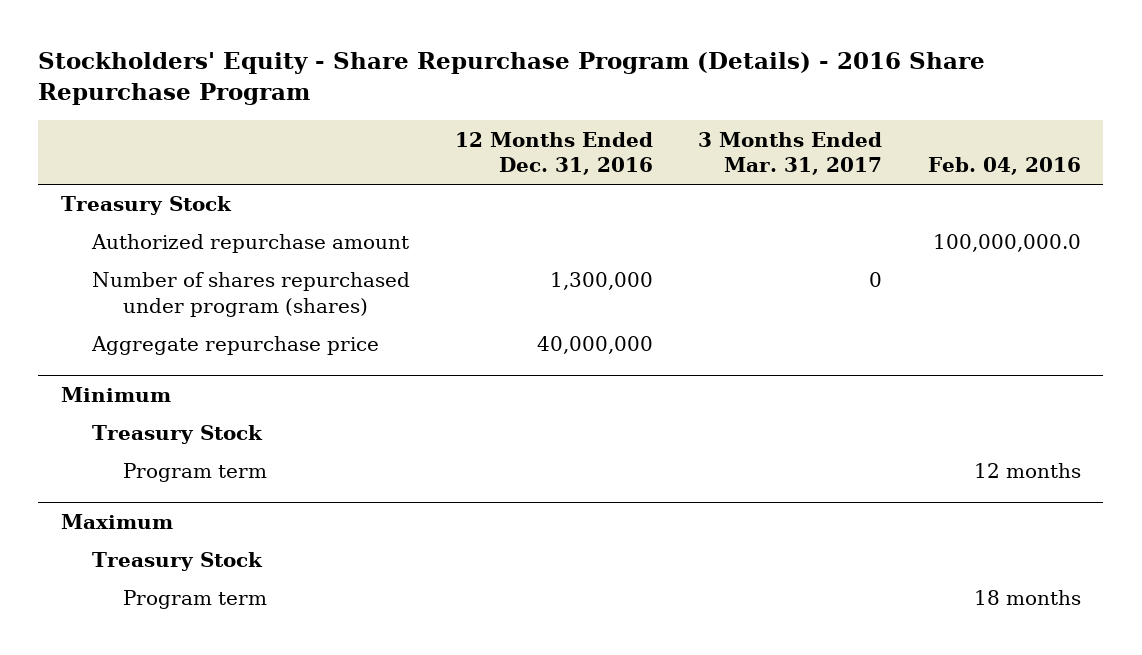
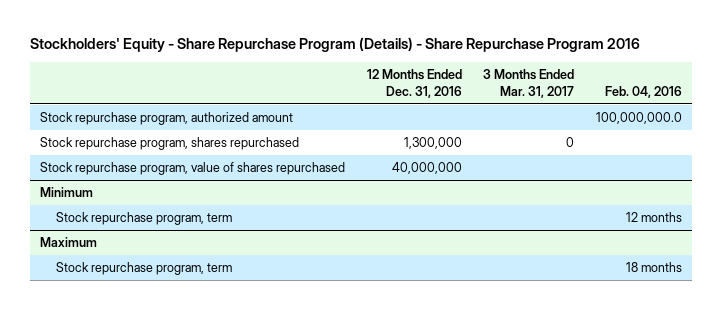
- Stockholders' Equity - Share Repurchase Program (Details) - 2016 Share Repurchase Program
+ Stockholders' Equity - Share Repurchase Program (Details) - Share Repurchase Program 2016
- Treasury Stock
- Authorized repurchase amount | | | 100,000,000.0
- Number of shares repurchased under program (shares) | 1,300,000 | 0 |
- Aggregate repurchase price | 40,000,000 | |
+ Stock repurchase program, authorized amount | | | 100,000,000.0
+ Stock repurchase program, shares repurchased | 1,300,000 | 0 |
+ Stock repurchase program, value of shares repurchased | 40,000,000 | |
@ Minimum
- Treasury Stock
- Program term | | | 12 months
+ Stock repurchase program, term | | | 12 months
@ Maximum
- Treasury Stock
- Program term | | | 18 months
+ Stock repurchase program, term | | | 18 months

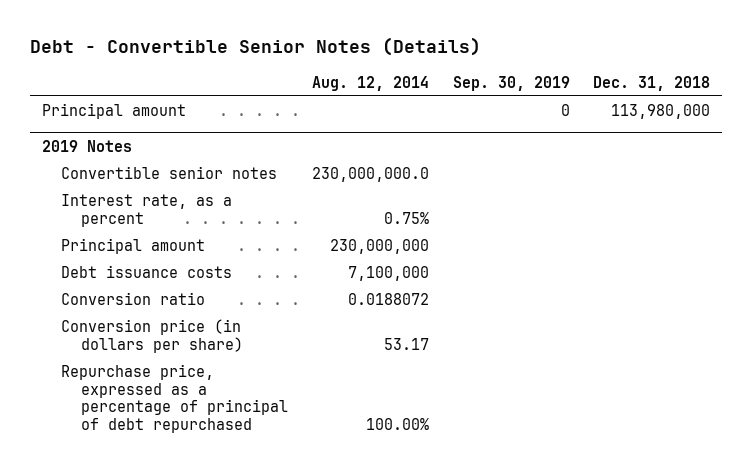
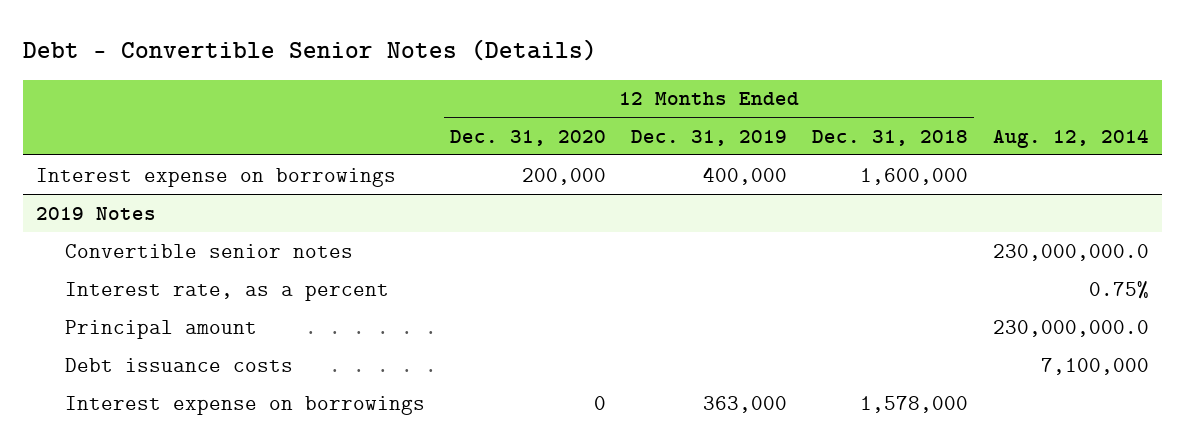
- | Aug. 12, 2014 | Sep. 30, 2019 | Dec. 31, 2018
+ | 12 Months Ended Dec. 31, 2020 | 12 Months Ended Dec. 31, 2019 | 12 Months Ended Dec. 31, 2018 | Aug. 12, 2014
- Principal amount | | 0 | 113,980,000
+ Interest expense on borrowings | 200,000 | 400,000 | 1,600,000 |
@ 2019 Notes
- Principal amount | 230,000,000 | |
+ Principal amount | | | | 230,000,000.0
- Conversion ratio | 0.0188072 | |
- Conversion price (in dollars per share) | 53.17 | |
- Repurchase price, expressed as a percentage of principal of debt repurchased | 100.00% | |
+ Interest expense on borrowings | 0 | 363,000 | 1,578,000 |

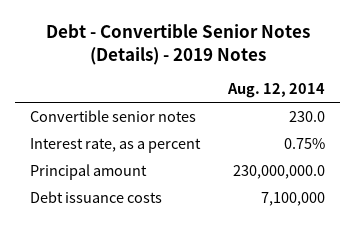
- Debt - Convertible Senior Notes (Details)
+ Debt - Convertible Senior Notes (Details) - 2019 Notes
- | 12 Months Ended Dec. 31, 2020 | 12 Months Ended Dec. 31, 2019 | 12 Months Ended Dec. 31, 2018 | Aug. 12, 2014
+ | Aug. 12, 2014
- Interest expense on borrowings | 200,000 | 400,000 | 1,600,000 |
- 2019 Notes
- Convertible senior notes | | | | 230,000,000.0
+ Convertible senior notes | 230.0
- Interest expense on borrowings | 0 | 363,000 | 1,578,000 |

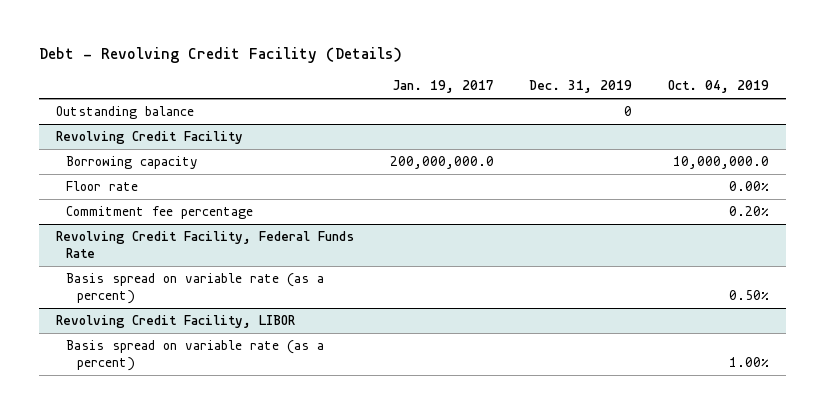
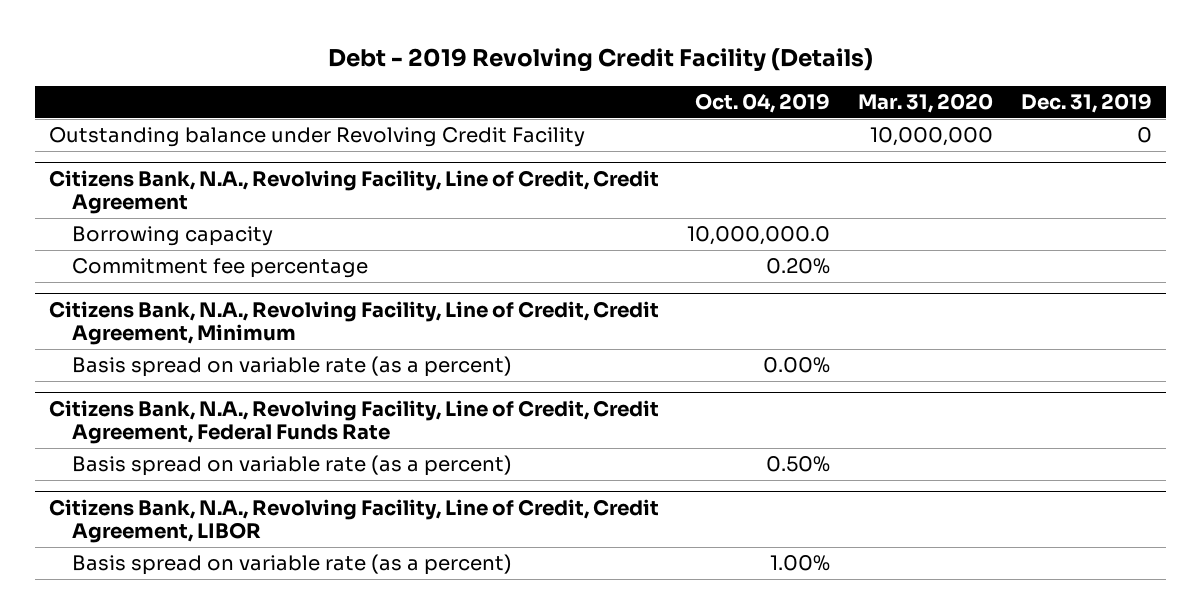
- Debt - Revolving Credit Facility (Details)
+ Debt - 2019 Revolving Credit Facility (Details)
- | Jan. 19, 2017 | Dec. 31, 2019 | Oct. 04, 2019
+ | Oct. 04, 2019 | Mar. 31, 2020 | Dec. 31, 2019
- Outstanding balance | | 0 |
- Revolving Credit Facility
+ Outstanding balance under Revolving Credit Facility | | 10,000,000 | 0
+ Citizens Bank, N.A., Revolving Facility, Line of Credit, Credit Agreement
- Floor rate | | | 0.00%
- Revolving Credit Facility, Federal Funds Rate
+ Citizens Bank, N.A., Revolving Facility, Line of Credit, Credit Agreement, Minimum
+ Basis spread on variable rate (as a percent) | 0.00% | |
+ Citizens Bank, N.A., Revolving Facility, Line of Credit, Credit Agreement, Federal Funds Rate
- Revolving Credit Facility, LIBOR
+ Citizens Bank, N.A., Revolving Facility, Line of Credit, Credit Agreement, LIBOR

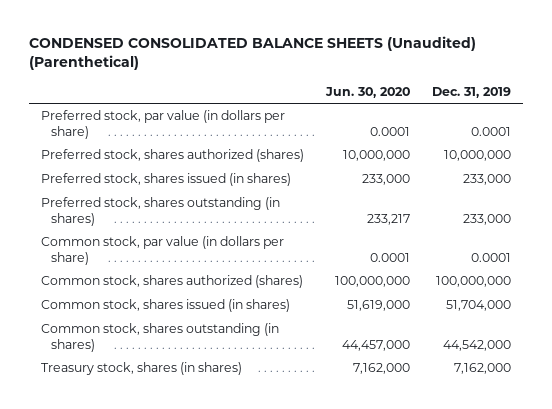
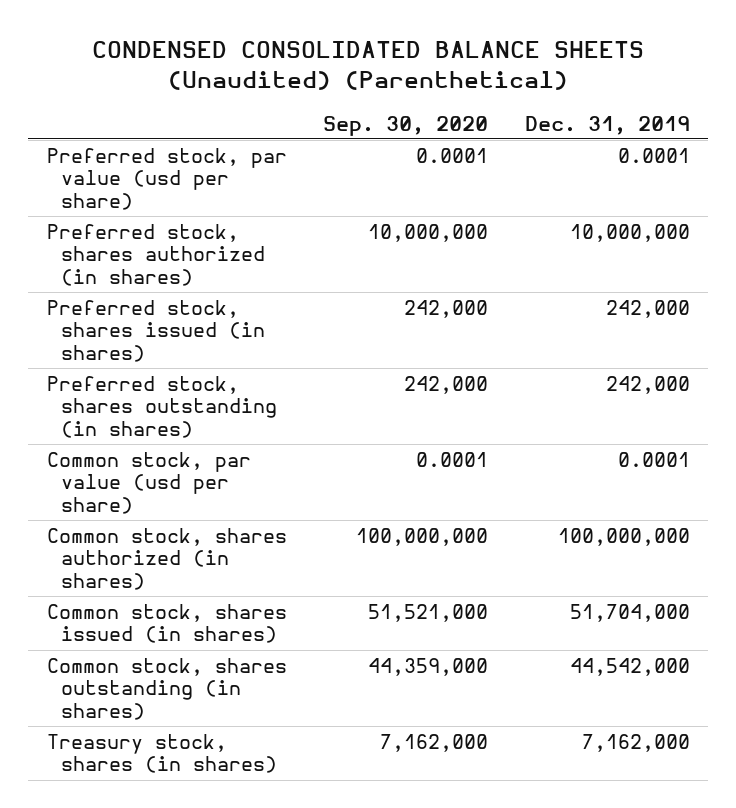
- | Jun. 30, 2020 | Dec. 31, 2019
+ | Sep. 30, 2020 | Dec. 31, 2019
- Preferred stock, par value (in dollars per share) | 0.0001 | 0.0001
- Preferred stock, shares authorized (shares) | 10,000,000 | 10,000,000
- Preferred stock, shares issued (in shares) | 233,000 | 233,000
- Preferred stock, shares outstanding (in shares) | 233,217 | 233,000
- Common stock, par value (in dollars per share) | 0.0001 | 0.0001
- Common stock, shares authorized (shares) | 100,000,000 | 100,000,000
+ Preferred stock, par value (usd per share) | 0.0001 | 0.0001
+ Preferred stock, shares authorized (in shares) | 10,000,000 | 10,000,000
+ Preferred stock, shares issued (in shares) | 242,000 | 242,000
+ Preferred stock, shares outstanding (in shares) | 242,000 | 242,000
+ Common stock, par value (usd per share) | 0.0001 | 0.0001
+ Common stock, shares authorized (in shares) | 100,000,000 | 100,000,000

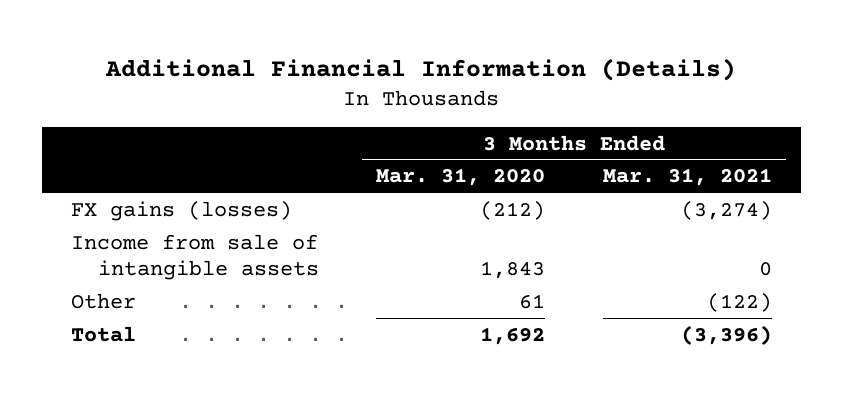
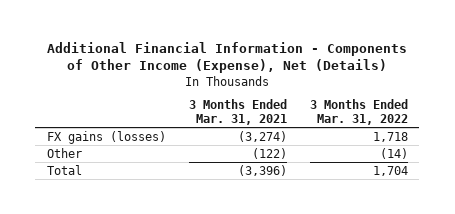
- Additional Financial Information (Details)
+ Additional Financial Information - Components of Other Income (Expense), Net (Details)
- | 3 Months Ended Mar. 31, 2020 | 3 Months Ended Mar. 31, 2021
+ | 3 Months Ended Mar. 31, 2021 | 3 Months Ended Mar. 31, 2022
- Income from sale of intangible assets | 1,843 | 0

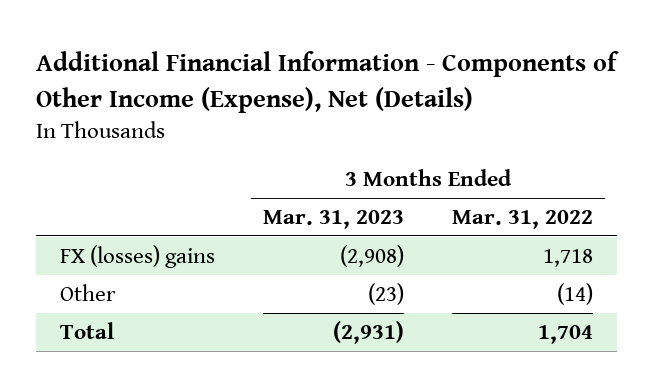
- | 3 Months Ended Mar. 31, 2021 | 3 Months Ended Mar. 31, 2022
+ | 3 Months Ended Mar. 31, 2023 | 3 Months Ended Mar. 31, 2022
- FX gains (losses) | (3,274) | 1,718
+ FX (losses) gains | (2,908) | 1,718

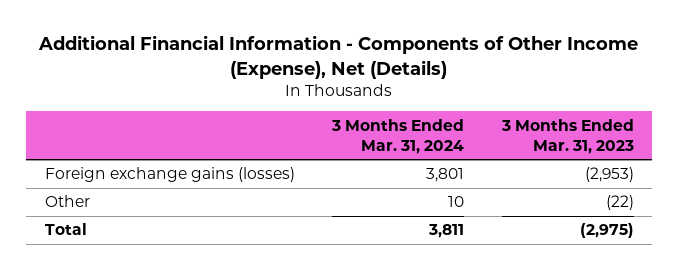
- | 3 Months Ended Mar. 31, 2023 | 3 Months Ended Mar. 31, 2022
+ | 3 Months Ended Mar. 31, 2024 | 3 Months Ended Mar. 31, 2023
- FX (losses) gains | (2,908) | 1,718
- Other | (23) | (14)
- Total | (2,931) | 1,704
+ Foreign exchange gains (losses) | 3,801 | (2,953)
+ Other | 10 | (22)
+ Total | 3,811 | (2,975)

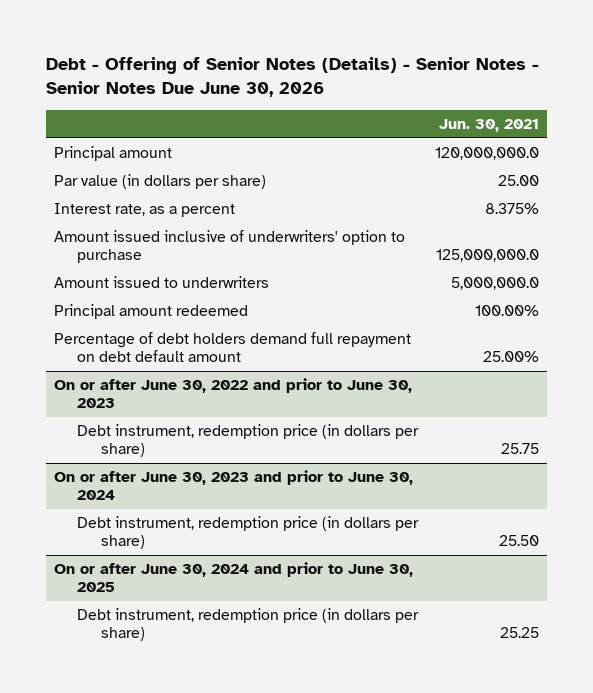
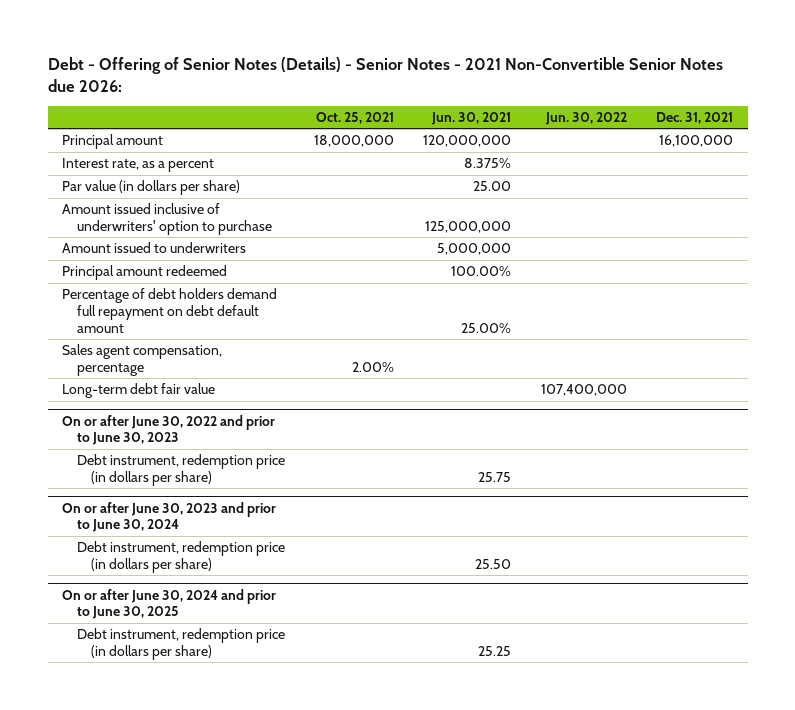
- Debt - Offering of Senior Notes (Details) - Senior Notes - Senior Notes Due June 30, 2026
+ Debt - Offering of Senior Notes (Details) - Senior Notes - 2021 Non-Convertible Senior Notes due 2026:
- | Jun. 30, 2021
+ | Oct. 25, 2021 | Jun. 30, 2021 | Jun. 30, 2022 | Dec. 31, 2021
- Principal amount | 120,000,000.0
+ Principal amount | 18,000,000 | 120,000,000 | | 16,100,000
- Amount issued inclusive of underwriters' option to purchase | 125,000,000.0
- Amount issued to underwriters | 5,000,000.0
moved down: Par value (in dollars per share) | | 25.00 | |
+ Amount issued inclusive of underwriters' option to purchase | | 125,000,000 | |
+ Amount issued to underwriters | | 5,000,000 | |
+ Sales agent compensation, percentage | 2.00% | | |
+ Long-term debt fair value | | | 107,400,000 |

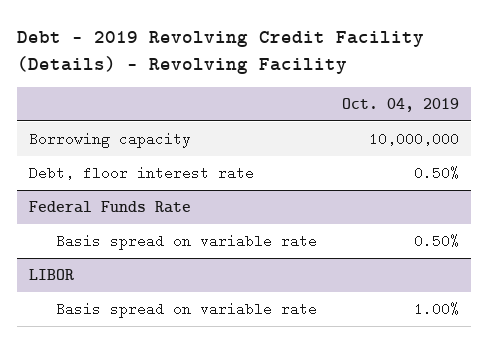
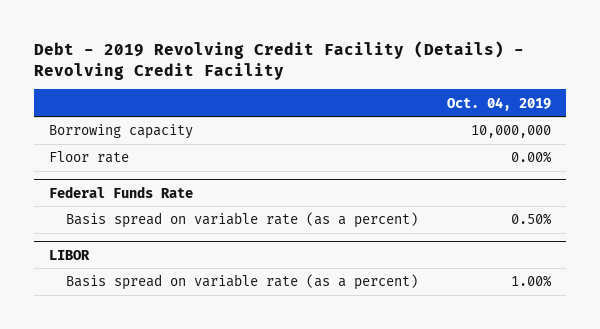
- Debt - 2019 Revolving Credit Facility (Details) - Revolving Facility
+ Debt - 2019 Revolving Credit Facility (Details) - Revolving Credit Facility
- Debt, floor interest rate | 0.50%
+ Floor rate | 0.00%
@ Federal Funds Rate
- Basis spread on variable rate | 0.50%
+ Basis spread on variable rate (as a percent) | 0.50%
@ LIBOR
- Basis spread on variable rate | 1.00%
+ Basis spread on variable rate (as a percent) | 1.00%

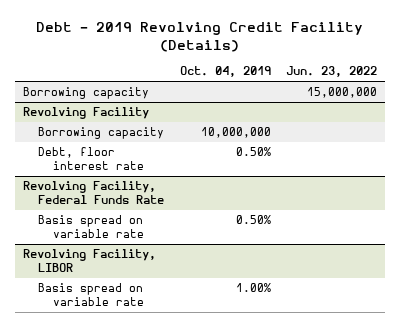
- Debt - 2019 Revolving Credit Facility (Details) - Revolving Credit Facility
+ Debt - 2019 Revolving Credit Facility (Details)
- | Oct. 04, 2019
+ | Oct. 04, 2019 | Jun. 23, 2022
+ Borrowing capacity | | 15,000,000
+ Revolving Facility
- Floor rate | 0.00%
- Federal Funds Rate
- Basis spread on variable rate (as a percent) | 0.50%
- LIBOR
- Basis spread on variable rate (as a percent) | 1.00%
+ Debt, floor interest rate | 0.50% |
+ Revolving Facility, Federal Funds Rate
+ Basis spread on variable rate | 0.50% |
+ Revolving Facility, LIBOR
+ Basis spread on variable rate | 1.00% |

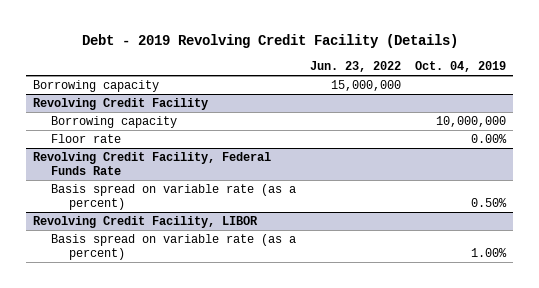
- | Oct. 04, 2019 | Jun. 23, 2022
+ | Jun. 23, 2022 | Oct. 04, 2019
- Revolving Facility
+ Revolving Credit Facility
- Debt, floor interest rate | 0.50% |
- Revolving Facility, Federal Funds Rate
- Basis spread on variable rate | 0.50% |
- Revolving Facility, LIBOR
- Basis spread on variable rate | 1.00% |
+ Floor rate | | 0.00%
+ Revolving Credit Facility, Federal Funds Rate
+ Basis spread on variable rate (as a percent) | | 0.50%
+ Revolving Credit Facility, LIBOR
+ Basis spread on variable rate (as a percent) | | 1.00%

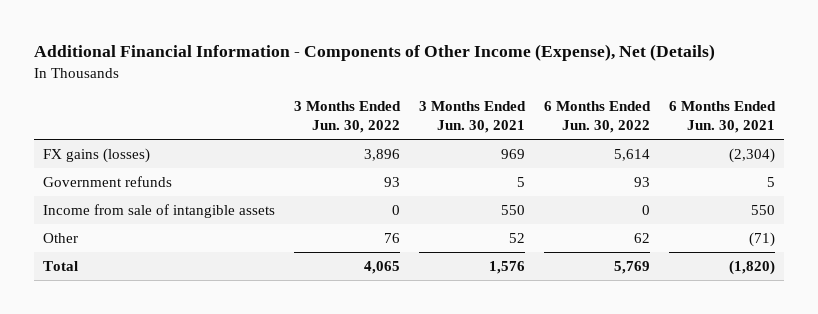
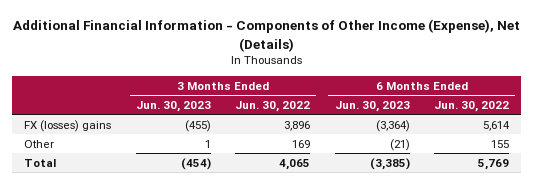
- | 3 Months Ended Jun. 30, 2022 | 3 Months Ended Jun. 30, 2021 | 6 Months Ended Jun. 30, 2022 | 6 Months Ended Jun. 30, 2021
+ | 3 Months Ended Jun. 30, 2023 | 3 Months Ended Jun. 30, 2022 | 6 Months Ended Jun. 30, 2023 | 6 Months Ended Jun. 30, 2022
- FX gains (losses) | 3,896 | 969 | 5,614 | (2,304)
- Government refunds | 93 | 5 | 93 | 5
- Income from sale of intangible assets | 0 | 550 | 0 | 550
- Other | 76 | 52 | 62 | (71)
+ FX (losses) gains | (455) | 3,896 | (3,364) | 5,614
+ Other | 1 | 169 | (21) | 155

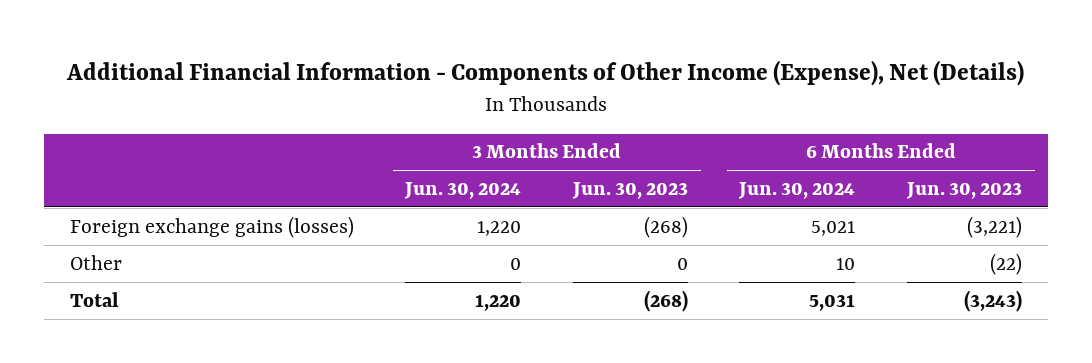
- | 3 Months Ended Jun. 30, 2023 | 3 Months Ended Jun. 30, 2022 | 6 Months Ended Jun. 30, 2023 | 6 Months Ended Jun. 30, 2022
+ | 3 Months Ended Jun. 30, 2024 | 3 Months Ended Jun. 30, 2023 | 6 Months Ended Jun. 30, 2024 | 6 Months Ended Jun. 30, 2023
- FX (losses) gains | (455) | 3,896 | (3,364) | 5,614
- Other | 1 | 169 | (21) | 155
- Total | (454) | 4,065 | (3,385) | 5,769
+ Foreign exchange gains (losses) | 1,220 | (268) | 5,021 | (3,221)
+ Other | 0 | 0 | 10 | (22)
+ Total | 1,220 | (268) | 5,031 | (3,243)

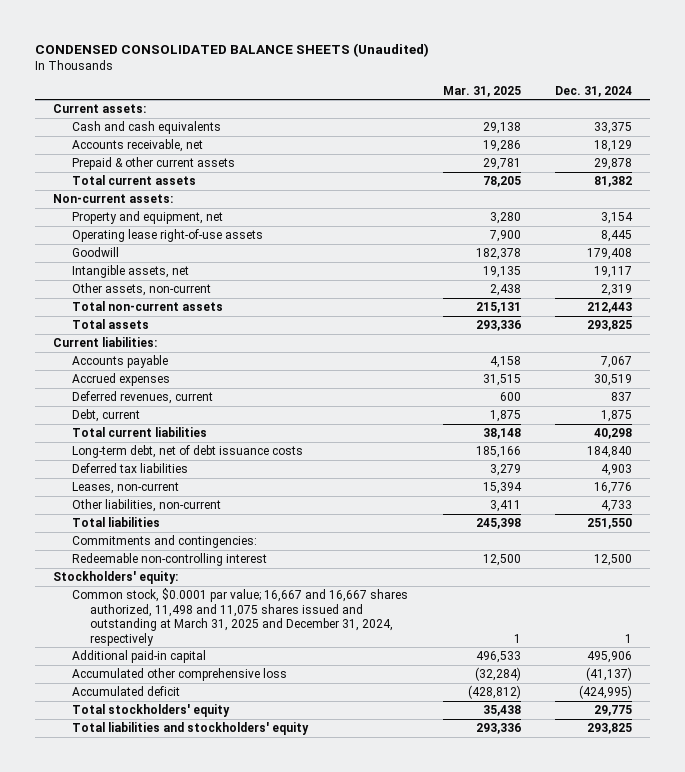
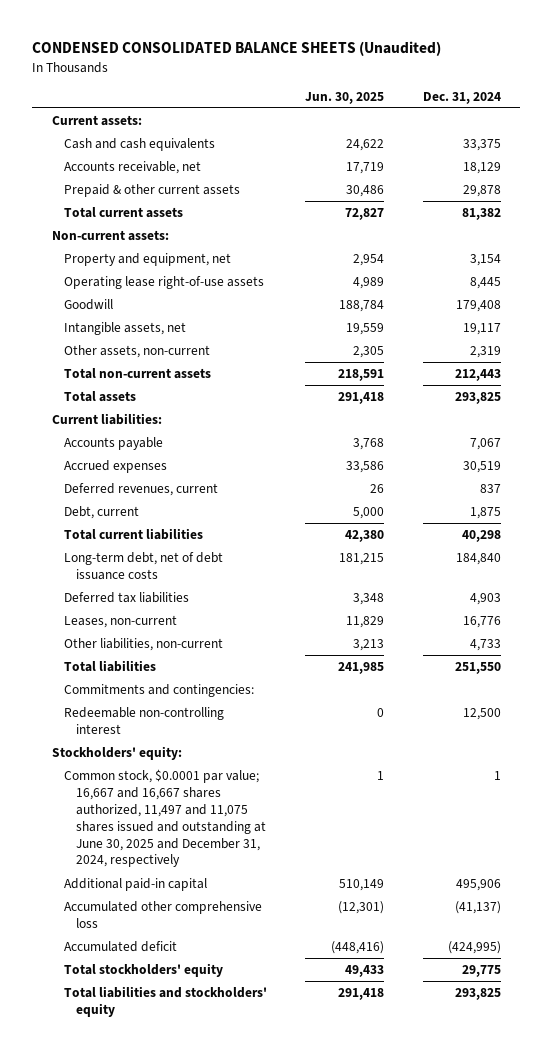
- | Mar. 31, 2025 | Dec. 31, 2024
+ | Jun. 30, 2025 | Dec. 31, 2024
- Common stock, $0.0001 par value; 16,667 and 16,667 shares authorized, 11,498 and 11,075 shares issued and outstanding at March 31, 2025 and December 31, 2024, respectively | 1 | 1
+ Common stock, $0.0001 par value; 16,667 and 16,667 shares authorized, 11,497 and 11,075 shares issued and outstanding at June 30, 2025 and December 31, 2024, respectively | 1 | 1

